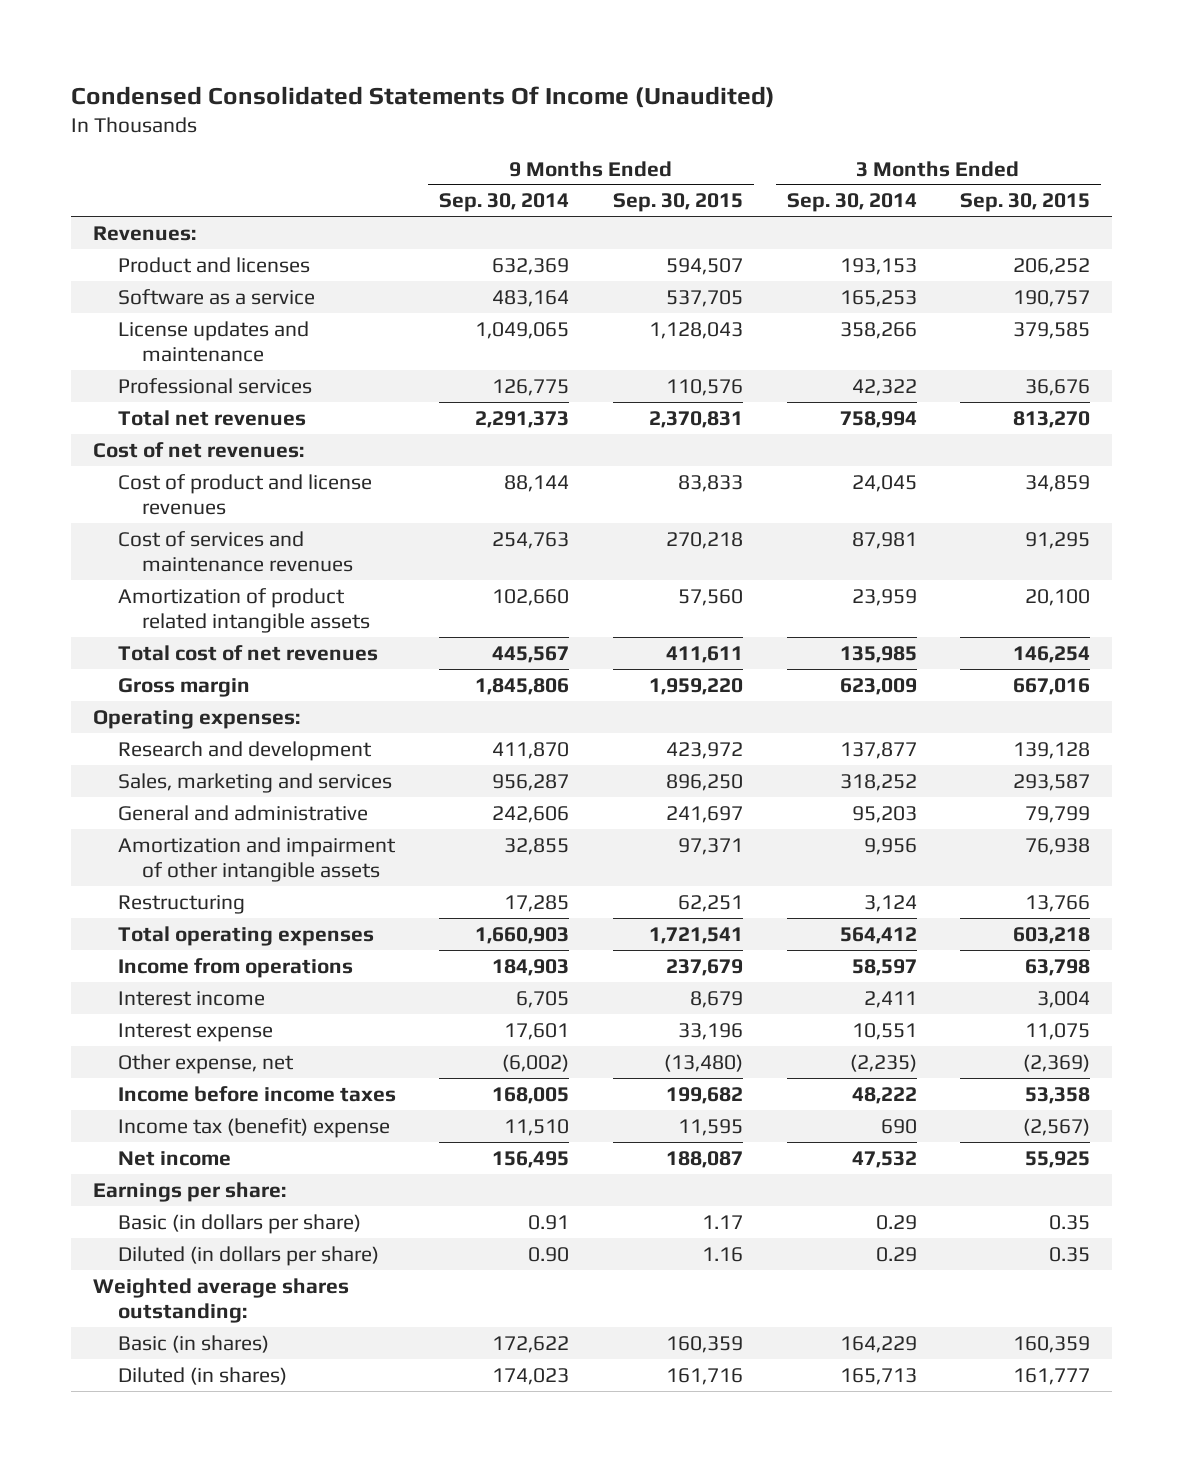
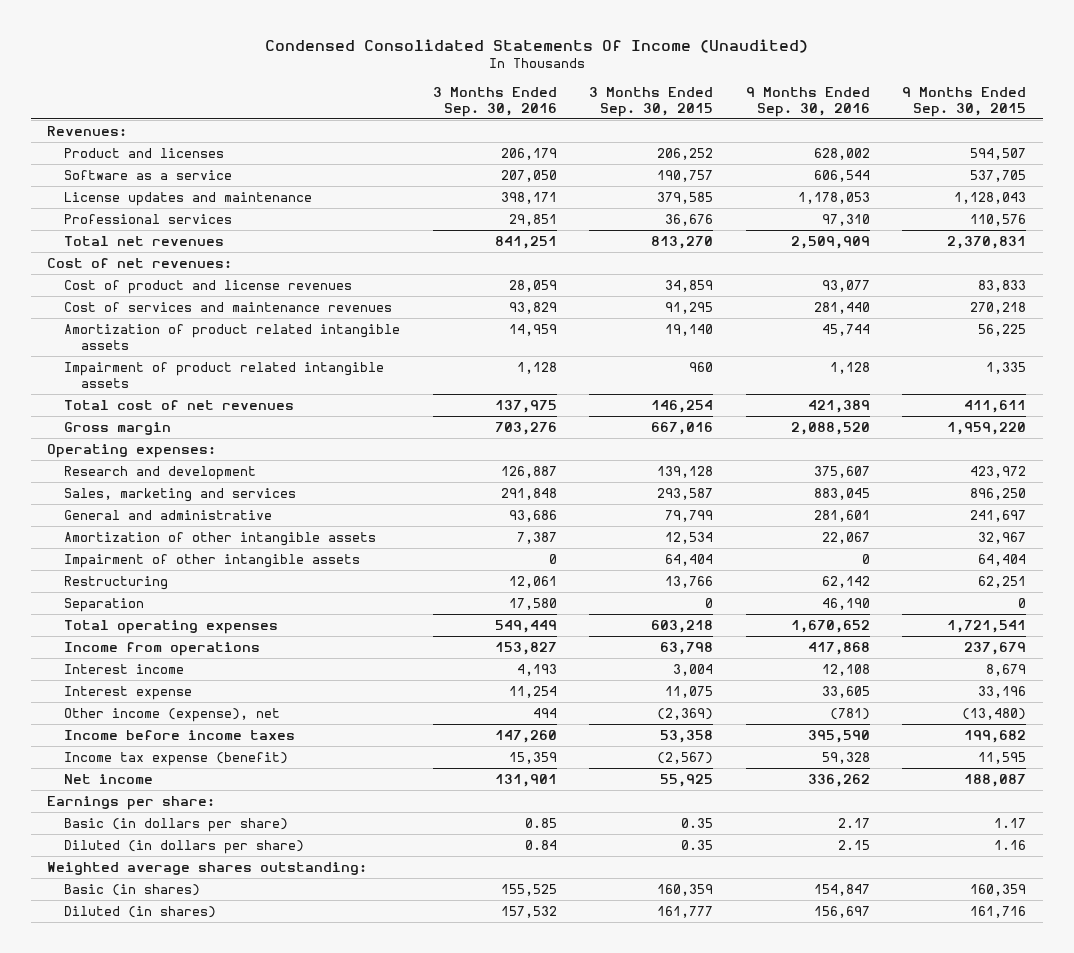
- | 9 Months Ended Sep. 30, 2014 | 9 Months Ended Sep. 30, 2015 | 3 Months Ended Sep. 30, 2014 | 3 Months Ended Sep. 30, 2015
+ | 3 Months Ended Sep. 30, 2016 | 3 Months Ended Sep. 30, 2015 | 9 Months Ended Sep. 30, 2016 | 9 Months Ended Sep. 30, 2015
- Amortization of product related intangible assets | 102,660 | 57,560 | 23,959 | 20,100
+ Amortization of product related intangible assets | 14,959 | 19,140 | 45,744 | 56,225
+ Impairment of product related intangible assets | 1,128 | 960 | 1,128 | 1,335
- Amortization and impairment of other intangible assets | 32,855 | 97,371 | 9,956 | 76,938
+ Amortization of other intangible assets | 7,387 | 12,534 | 22,067 | 32,967
+ Impairment of other intangible assets | 0 | 64,404 | 0 | 64,404
+ Separation | 17,580 | 0 | 46,190 | 0
- Other expense, net | (6,002) | (13,480) | (2,235) | (2,369)
+ Other income (expense), net | 494 | (2,369) | (781) | (13,480)
- Income tax (benefit) expense | 11,510 | 11,595 | 690 | (2,567)
+ Income tax expense (benefit) | 15,359 | (2,567) | 59,328 | 11,595

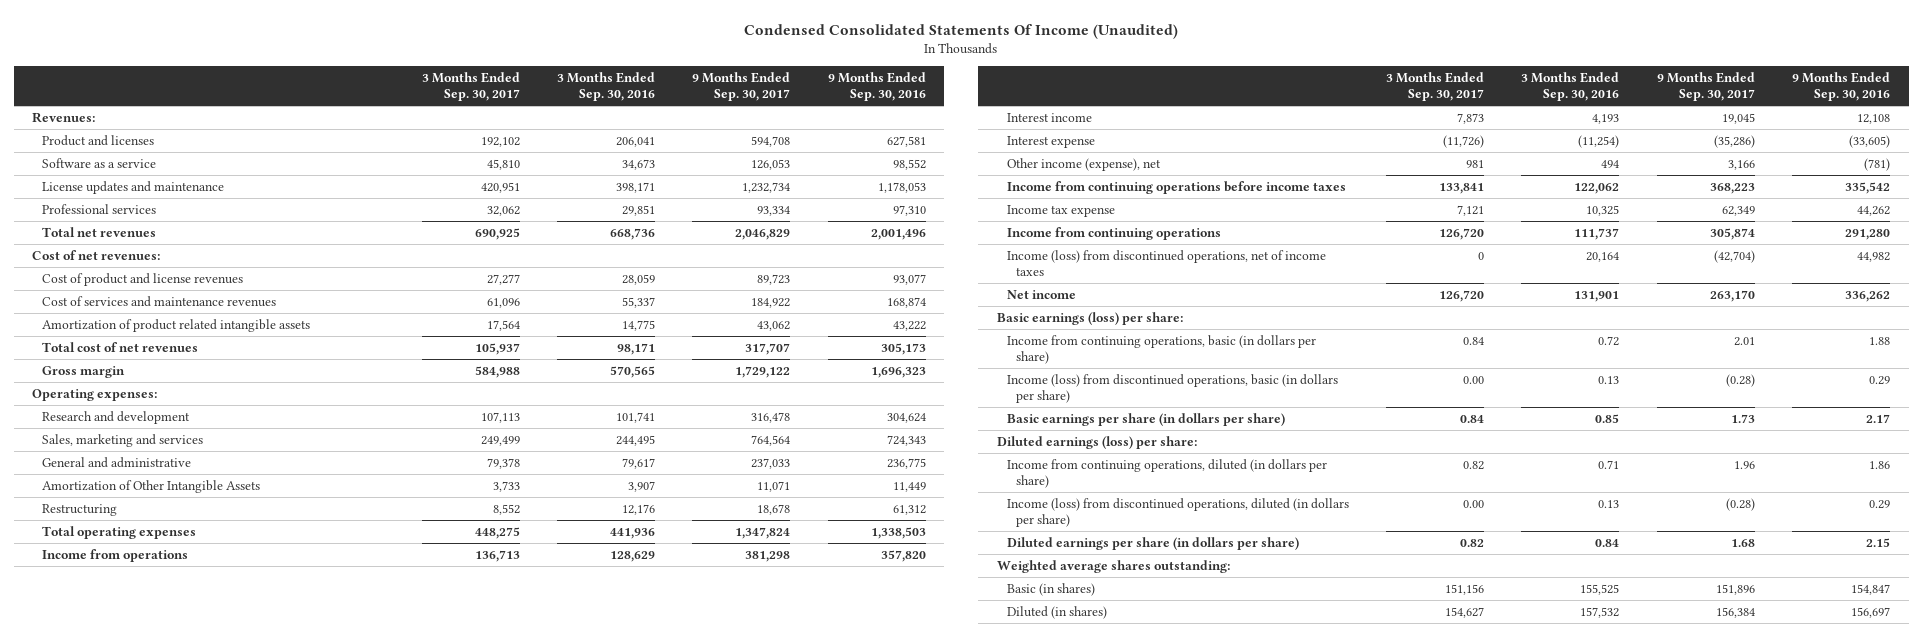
- | 3 Months Ended Sep. 30, 2016 | 3 Months Ended Sep. 30, 2015 | 9 Months Ended Sep. 30, 2016 | 9 Months Ended Sep. 30, 2015
+ | 3 Months Ended Sep. 30, 2017 | 3 Months Ended Sep. 30, 2016 | 9 Months Ended Sep. 30, 2017 | 9 Months Ended Sep. 30, 2016
- Product and licenses | 206,179 | 206,252 | 628,002 | 594,507
- Software as a service | 207,050 | 190,757 | 606,544 | 537,705
+ Product and licenses | 192,102 | 206,041 | 594,708 | 627,581
+ Software as a service | 45,810 | 34,673 | 126,053 | 98,552
- Total net revenues | 841,251 | 813,270 | 2,509,909 | 2,370,831
+ Total net revenues | 690,925 | 668,736 | 2,046,829 | 2,001,496
- Cost of services and maintenance revenues | 93,829 | 91,295 | 281,440 | 270,218
- Amortization of product related intangible assets | 14,959 | 19,140 | 45,744 | 56,225
- Impairment of product related intangible assets | 1,128 | 960 | 1,128 | 1,335
- Total cost of net revenues | 137,975 | 146,254 | 421,389 | 411,611
- Gross margin | 703,276 | 667,016 | 2,088,520 | 1,959,220
+ Cost of services and maintenance revenues | 61,096 | 55,337 | 184,922 | 168,874
+ Amortization of product related intangible assets | 17,564 | 14,775 | 43,062 | 43,222
+ Total cost of net revenues | 105,937 | 98,171 | 317,707 | 305,173
+ Gross margin | 584,988 | 570,565 | 1,729,122 | 1,696,323
- Research and development | 126,887 | 139,128 | 375,607 | 423,972
- Sales, marketing and services | 291,848 | 293,587 | 883,045 | 896,250
- General and administrative | 93,686 | 79,799 | 281,601 | 241,697
- Amortization of other intangible assets | 7,387 | 12,534 | 22,067 | 32,967
- Impairment of other intangible assets | 0 | 64,404 | 0 | 64,404
- Restructuring | 12,061 | 13,766 | 62,142 | 62,251
- Separation | 17,580 | 0 | 46,190 | 0
- Total operating expenses | 549,449 | 603,218 | 1,670,652 | 1,721,541
- Income from operations | 153,827 | 63,798 | 417,868 | 237,679
+ Research and development | 107,113 | 101,741 | 316,478 | 304,624
+ Sales, marketing and services | 249,499 | 244,495 | 764,564 | 724,343
+ General and administrative | 79,378 | 79,617 | 237,033 | 236,775
+ Amortization of Other Intangible Assets | 3,733 | 3,907 | 11,071 | 11,449
+ Restructuring | 8,552 | 12,176 | 18,678 | 61,312
+ Total operating expenses | 448,275 | 441,936 | 1,347,824 | 1,338,503
+ Income from operations | 136,713 | 128,629 | 381,298 | 357,820
- Interest expense | 11,254 | 11,075 | 33,605 | 33,196
+ Interest expense | (11,726) | (11,254) | (35,286) | (33,605)
- Income before income taxes | 147,260 | 53,358 | 395,590 | 199,682
- Income tax expense (benefit) | 15,359 | (2,567) | 59,328 | 11,595
+ Income from continuing operations before income taxes | 133,841 | 122,062 | 368,223 | 335,542
+ Income tax expense | 7,121 | 10,325 | 62,349 | 44,262
+ Income from continuing operations | 126,720 | 111,737 | 305,874 | 291,280
+ Income (loss) from discontinued operations, net of income taxes | 0 | 20,164 | (42,704) | 44,982
- Earnings per share:
- Basic (in dollars per share) | 0.85 | 0.35 | 2.17 | 1.17
- Diluted (in dollars per share) | 0.84 | 0.35 | 2.15 | 1.16
+ Basic earnings (loss) per share:
+ Income from continuing operations, basic (in dollars per share) | 0.84 | 0.72 | 2.01 | 1.88
+ Income (loss) from discontinued operations, basic (in dollars per share) | 0.00 | 0.13 | (0.28) | 0.29
+ Basic earnings per share (in dollars per share) | 0.84 | 0.85 | 1.73 | 2.17
+ Diluted earnings (loss) per share:
+ Income from continuing operations, diluted (in dollars per share) | 0.82 | 0.71 | 1.96 | 1.86
+ Income (loss) from discontinued operations, diluted (in dollars per share) | 0.00 | 0.13 | (0.28) | 0.29
+ Diluted earnings per share (in dollars per share) | 0.82 | 0.84 | 1.68 | 2.15

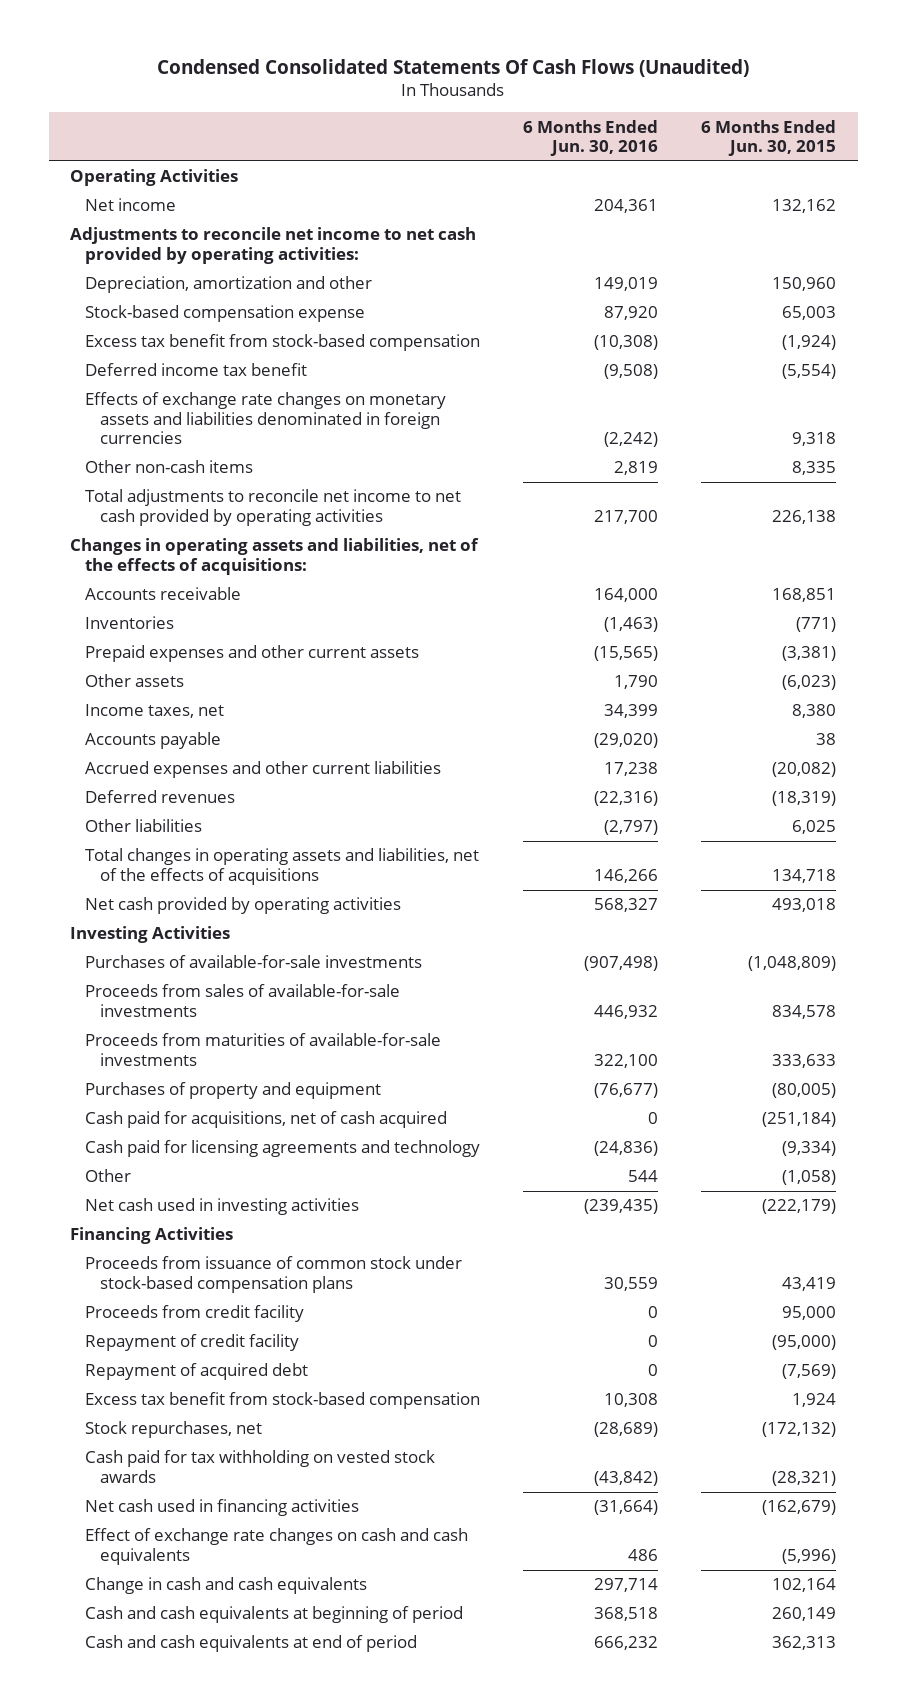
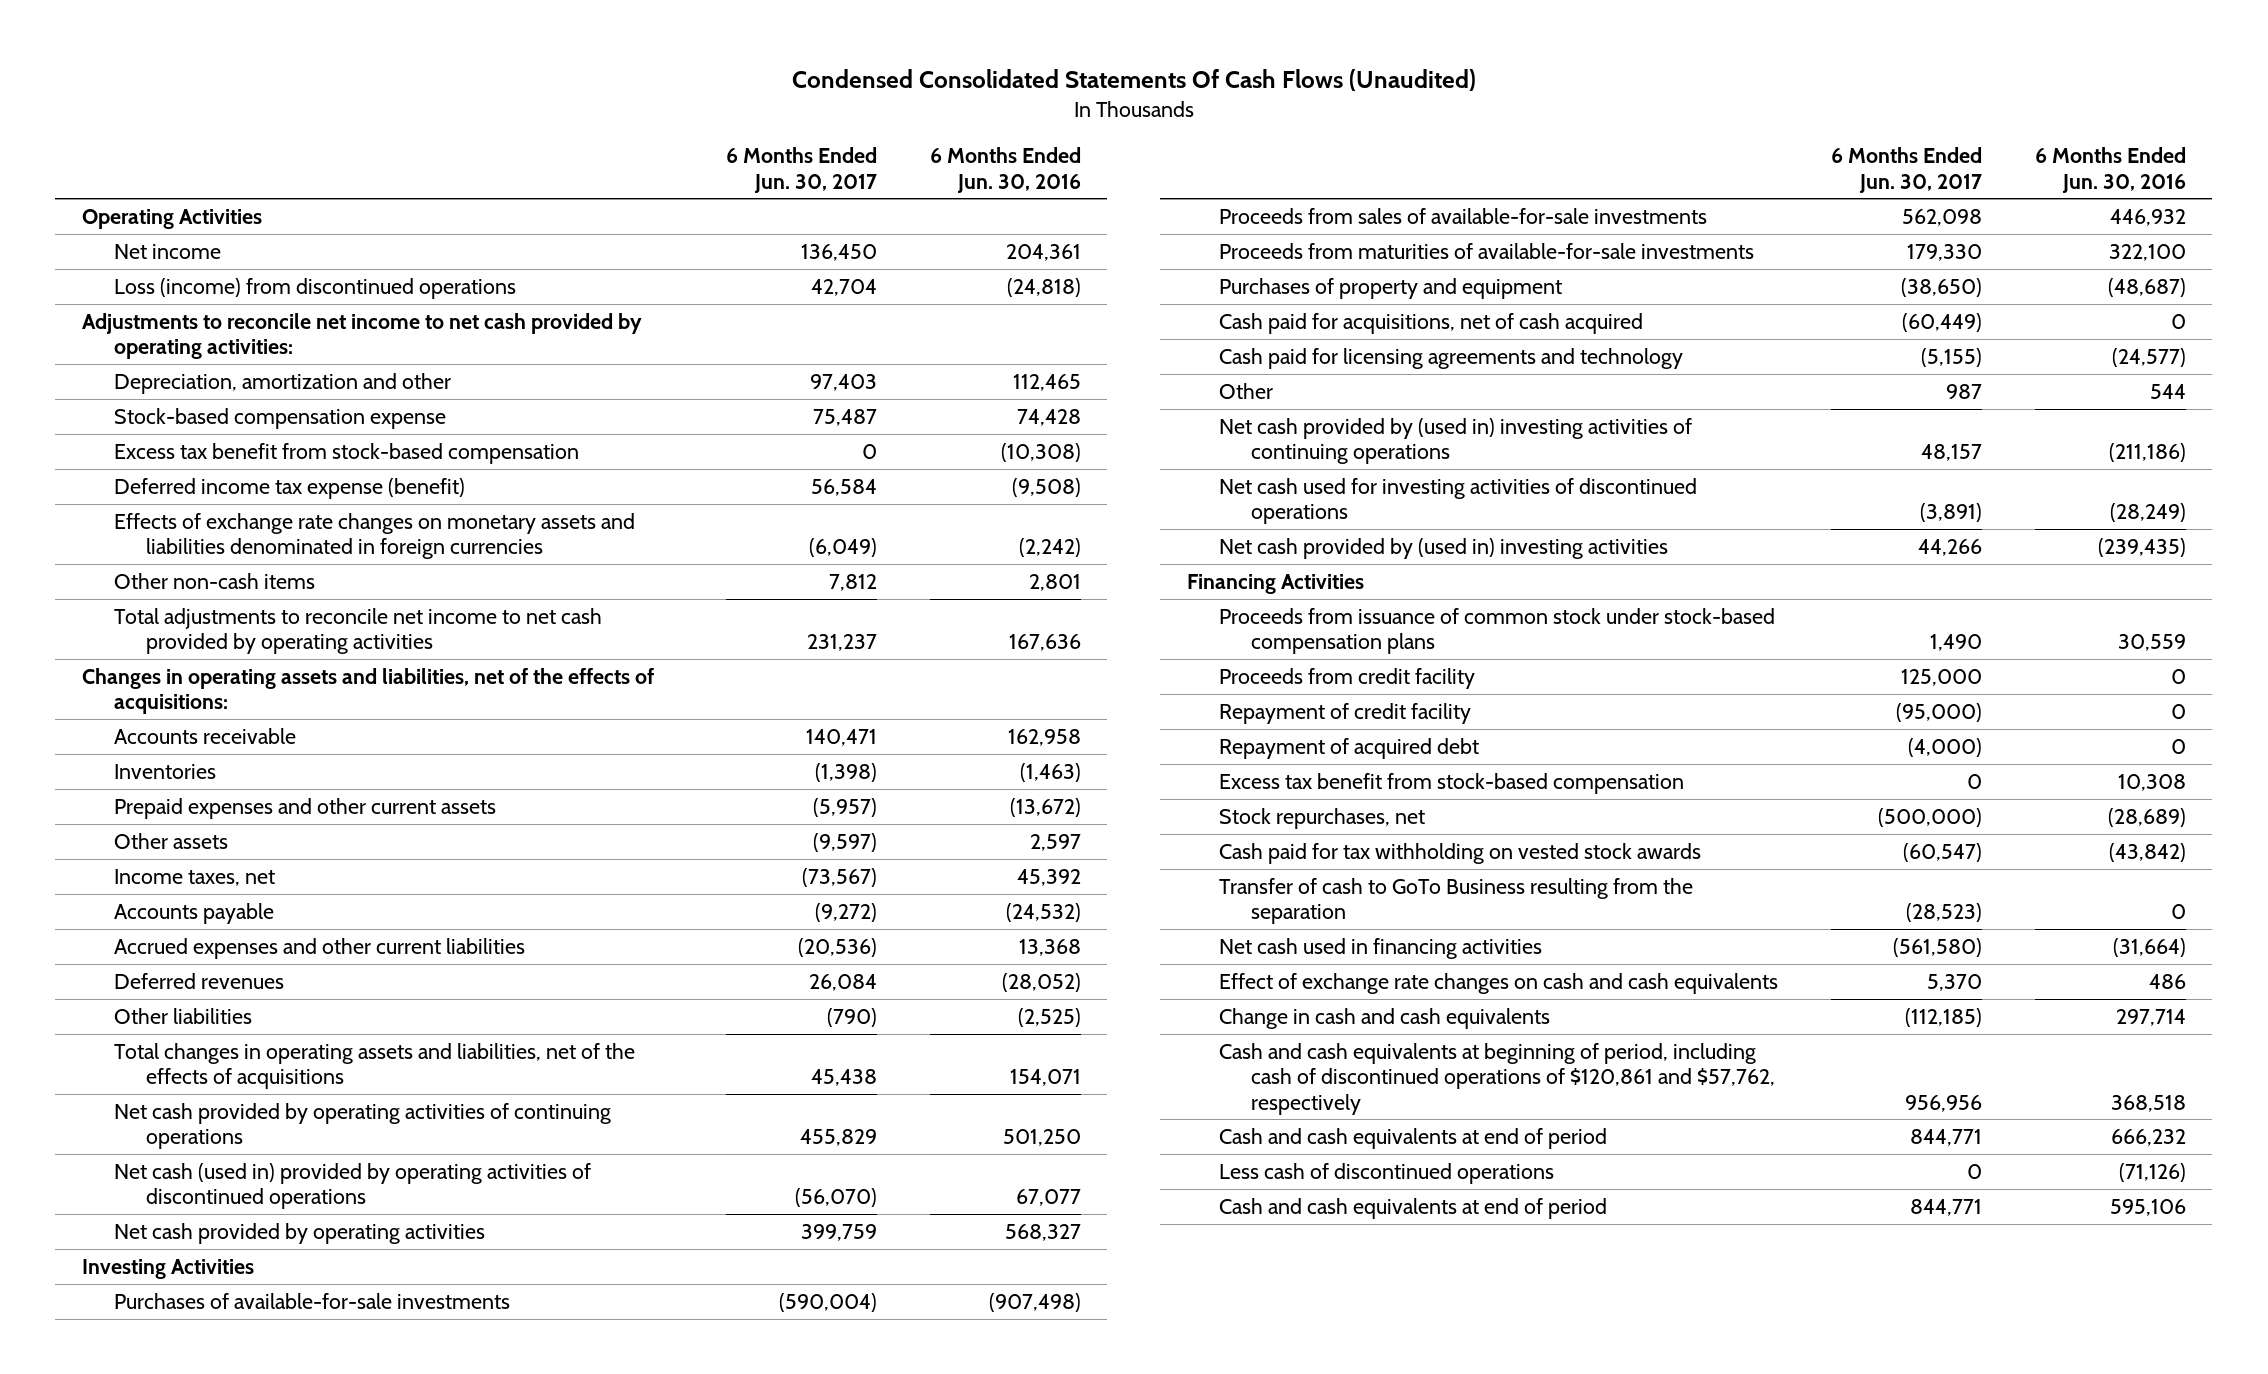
- | 6 Months Ended Jun. 30, 2016 | 6 Months Ended Jun. 30, 2015
+ | 6 Months Ended Jun. 30, 2017 | 6 Months Ended Jun. 30, 2016
+ Loss (income) from discontinued operations | 42,704 | (24,818)
- Depreciation, amortization and other | 149,019 | 150,960
- Stock-based compensation expense | 87,920 | 65,003
+ Depreciation, amortization and other | 97,403 | 112,465
+ Stock-based compensation expense | 75,487 | 74,428
- Deferred income tax benefit | (9,508) | (5,554)
+ Deferred income tax expense (benefit) | 56,584 | (9,508)
- Other non-cash items | 2,819 | 8,335
- Total adjustments to reconcile net income to net cash provided by operating activities | 217,700 | 226,138
+ Other non-cash items | 7,812 | 2,801
+ Total adjustments to reconcile net income to net cash provided by operating activities | 231,237 | 167,636
- Accounts receivable | 164,000 | 168,851
+ Accounts receivable | 140,471 | 162,958
- Prepaid expenses and other current assets | (15,565) | (3,381)
- Other assets | 1,790 | (6,023)
- Income taxes, net | 34,399 | 8,380
- Accounts payable | (29,020) | 38
- Accrued expenses and other current liabilities | 17,238 | (20,082)
- Deferred revenues | (22,316) | (18,319)
- Other liabilities | (2,797) | 6,025
- Total changes in operating assets and liabilities, net of the effects of acquisitions | 146,266 | 134,718
+ Prepaid expenses and other current assets | (5,957) | (13,672)
+ Other assets | (9,597) | 2,597
+ Income taxes, net | (73,567) | 45,392
+ Accounts payable | (9,272) | (24,532)
+ Accrued expenses and other current liabilities | (20,536) | 13,368
+ Deferred revenues | 26,084 | (28,052)
+ Other liabilities | (790) | (2,525)
+ Total changes in operating assets and liabilities, net of the effects of acquisitions | 45,438 | 154,071
+ Net cash provided by operating activities of continuing operations | 455,829 | 501,250
+ Net cash (used in) provided by operating activities of discontinued operations | (56,070) | 67,077
- Purchases of property and equipment | (76,677) | (80,005)
+ Purchases of property and equipment | (38,650) | (48,687)
- Cash paid for licensing agreements and technology | (24,836) | (9,334)
+ Cash paid for licensing agreements and technology | (5,155) | (24,577)
- Net cash used in investing activities | (239,435) | (222,179)
+ Net cash provided by (used in) investing activities of continuing operations | 48,157 | (211,186)
+ Net cash used for investing activities of discontinued operations | (3,891) | (28,249)
+ Net cash provided by (used in) investing activities | 44,266 | (239,435)
+ Transfer of cash to GoTo Business resulting from the separation | (28,523) | 0
- Cash and cash equivalents at beginning of period | 368,518 | 260,149
+ Cash and cash equivalents at beginning of period, including cash of discontinued operations of $120,861 and $57,762, respectively | 956,956 | 368,518
+ Less cash of discontinued operations | 0 | (71,126)
+ Cash and cash equivalents at end of period | 844,771 | 595,106

